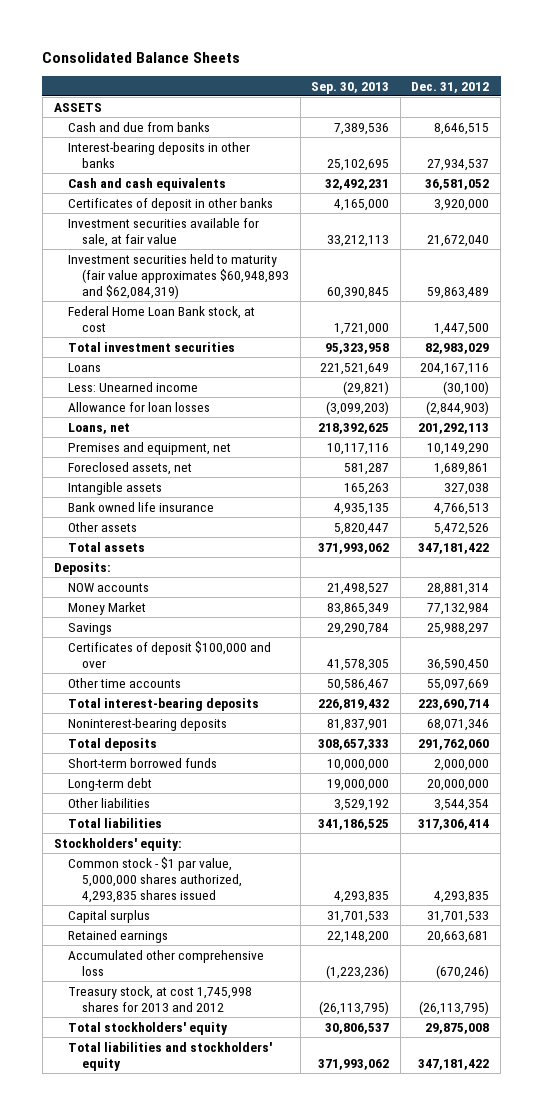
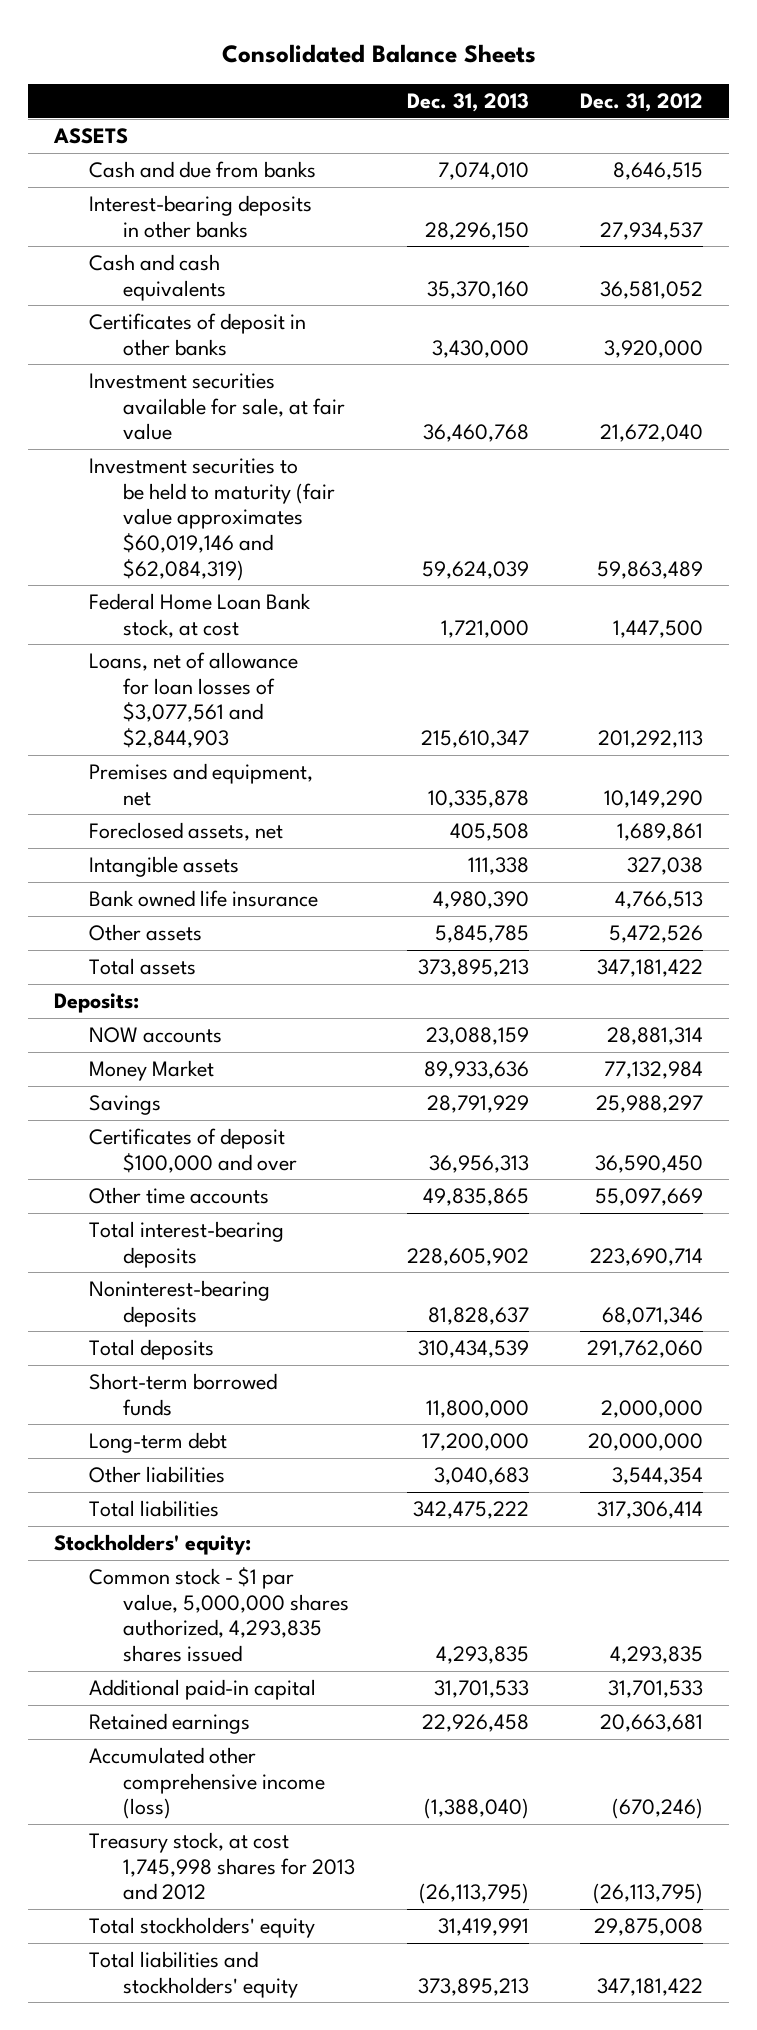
- | Sep. 30, 2013 | Dec. 31, 2012
+ | Dec. 31, 2013 | Dec. 31, 2012
- Investment securities held to maturity (fair value approximates $60,948,893 and $62,084,319) | 60,390,845 | 59,863,489
+ Investment securities to be held to maturity (fair value approximates $60,019,146 and $62,084,319) | 59,624,039 | 59,863,489
- Total investment securities | 95,323,958 | 82,983,029
- Loans | 221,521,649 | 204,167,116
- Less: Unearned income | (29,821) | (30,100)
- Allowance for loan losses | (3,099,203) | (2,844,903)
- Loans, net | 218,392,625 | 201,292,113
+ Loans, net of allowance for loan losses of $3,077,561 and $2,844,903 | 215,610,347 | 201,292,113
- Capital surplus | 31,701,533 | 31,701,533
+ Additional paid-in capital | 31,701,533 | 31,701,533
- Accumulated other comprehensive loss | (1,223,236) | (670,246)
+ Accumulated other comprehensive income (loss) | (1,388,040) | (670,246)

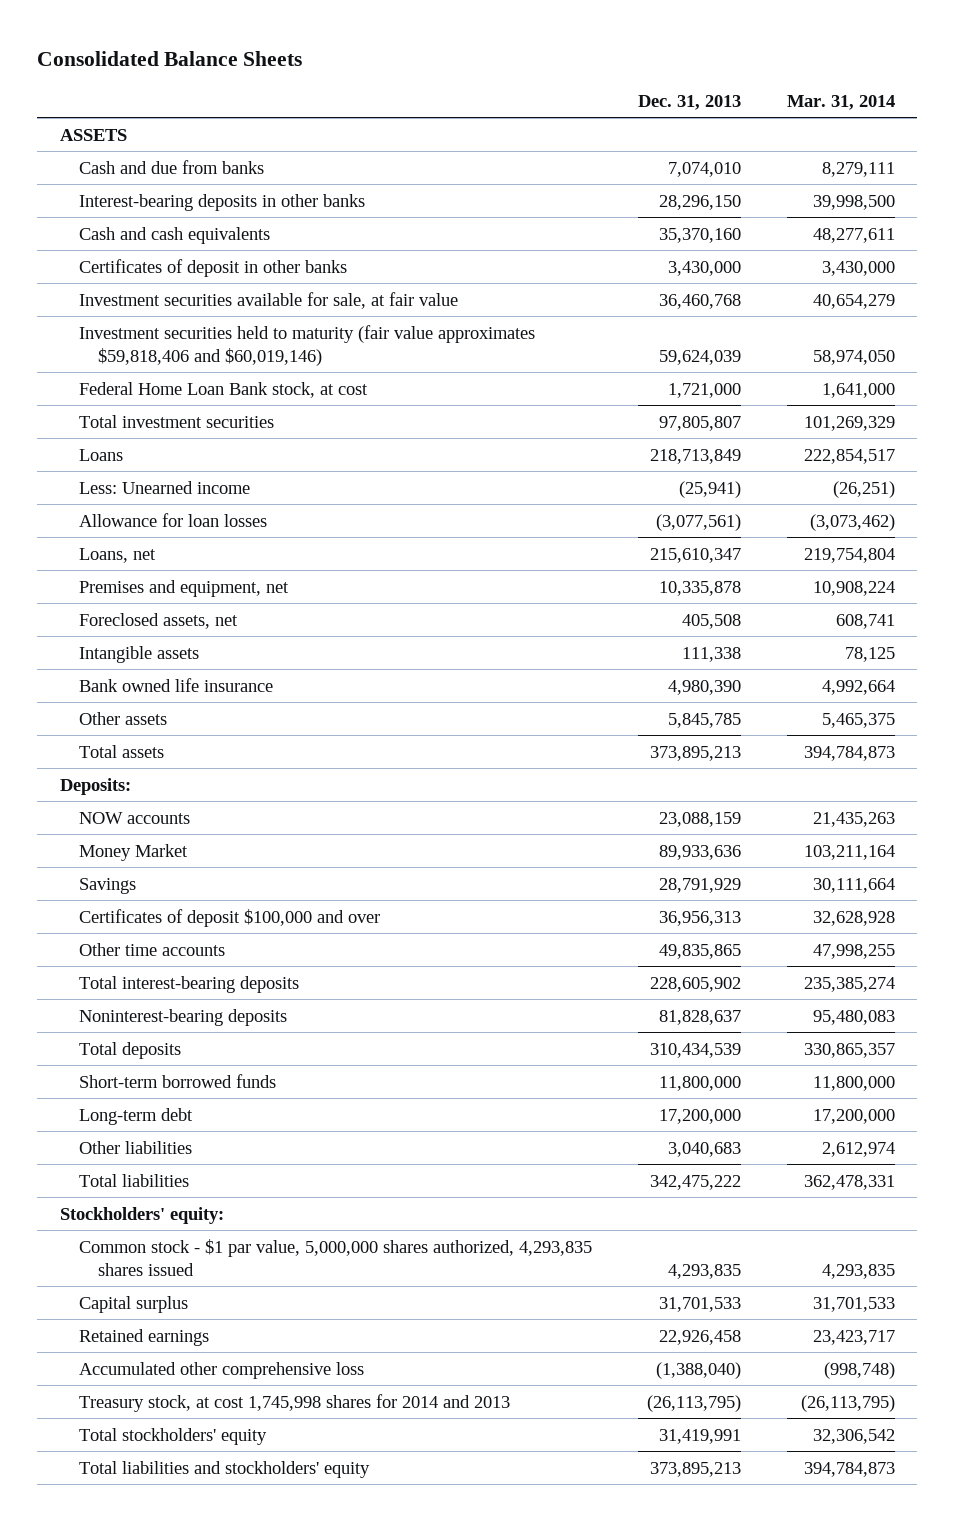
- | Dec. 31, 2013 | Dec. 31, 2012
+ | Dec. 31, 2013 | Mar. 31, 2014
- Investment securities to be held to maturity (fair value approximates $60,019,146 and $62,084,319) | 59,624,039 | 59,863,489
+ Investment securities held to maturity (fair value approximates $59,818,406 and $60,019,146) | 59,624,039 | 58,974,050
- Loans, net of allowance for loan losses of $3,077,561 and $2,844,903 | 215,610,347 | 201,292,113
+ Total investment securities | 97,805,807 | 101,269,329
+ Loans | 218,713,849 | 222,854,517
+ Less: Unearned income | (25,941) | (26,251)
+ Allowance for loan losses | (3,077,561) | (3,073,462)
+ Loans, net | 215,610,347 | 219,754,804
- Additional paid-in capital | 31,701,533 | 31,701,533
+ Capital surplus | 31,701,533 | 31,701,533
- Accumulated other comprehensive income (loss) | (1,388,040) | (670,246)
- Treasury stock, at cost 1,745,998 shares for 2013 and 2012 | (26,113,795) | (26,113,795)
+ Accumulated other comprehensive loss | (1,388,040) | (998,748)
+ Treasury stock, at cost 1,745,998 shares for 2014 and 2013 | (26,113,795) | (26,113,795)

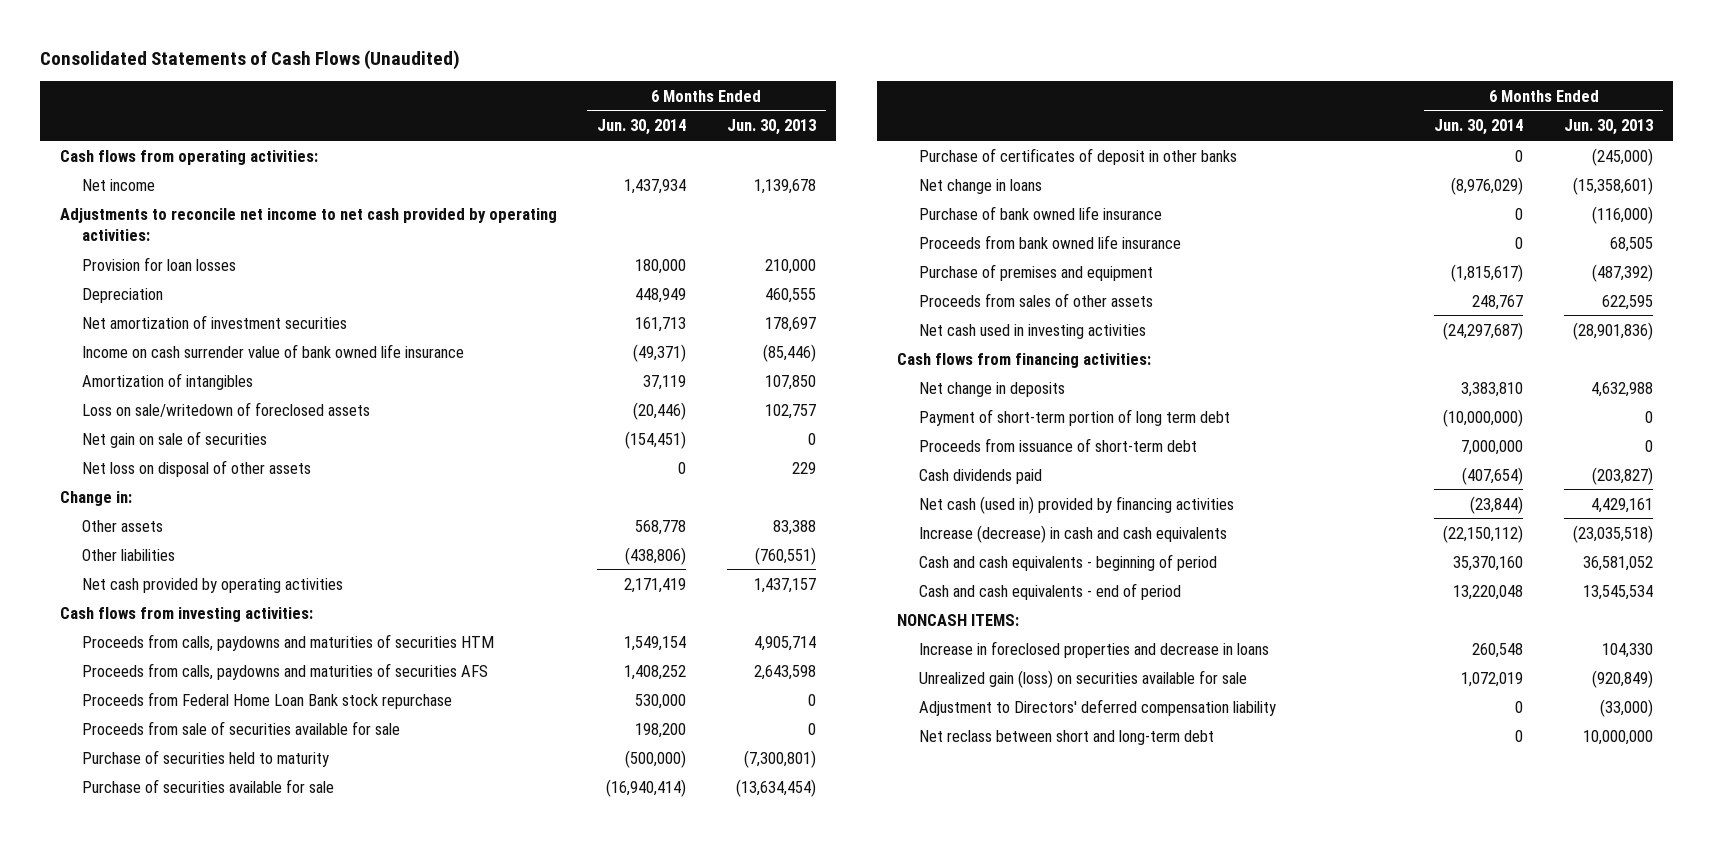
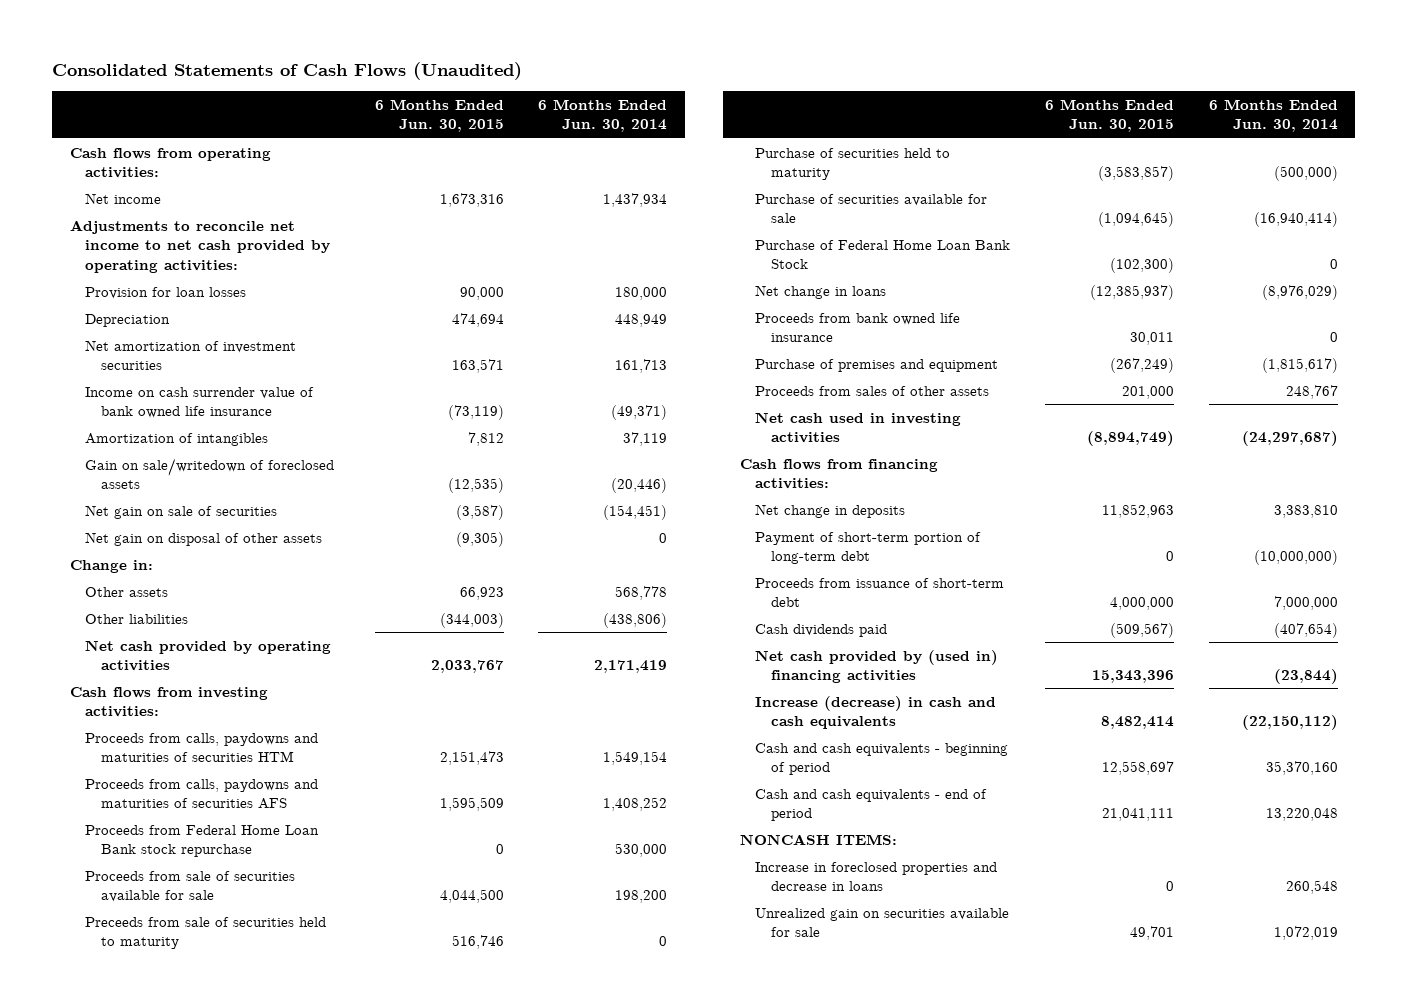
- | 6 Months Ended Jun. 30, 2014 | 6 Months Ended Jun. 30, 2013
+ | 6 Months Ended Jun. 30, 2015 | 6 Months Ended Jun. 30, 2014
- Loss on sale/writedown of foreclosed assets | (20,446) | 102,757
+ Gain on sale/writedown of foreclosed assets | (12,535) | (20,446)
- Net loss on disposal of other assets | 0 | 229
+ Net gain on disposal of other assets | (9,305) | 0
+ Preceeds from sale of securities held to maturity | 516,746 | 0
- Purchase of certificates of deposit in other banks | 0 | (245,000)
+ Purchase of Federal Home Loan Bank Stock | (102,300) | 0
- Purchase of bank owned life insurance | 0 | (116,000)
- Payment of short-term portion of long term debt | (10,000,000) | 0
+ Payment of short-term portion of long-term debt | 0 | (10,000,000)
- Net cash (used in) provided by financing activities | (23,844) | 4,429,161
+ Net cash provided by (used in) financing activities | 15,343,396 | (23,844)
- Unrealized gain (loss) on securities available for sale | 1,072,019 | (920,849)
- Adjustment to Directors' deferred compensation liability | 0 | (33,000)
- Net reclass between short and long-term debt | 0 | 10,000,000
+ Unrealized gain on securities available for sale | 49,701 | 1,072,019

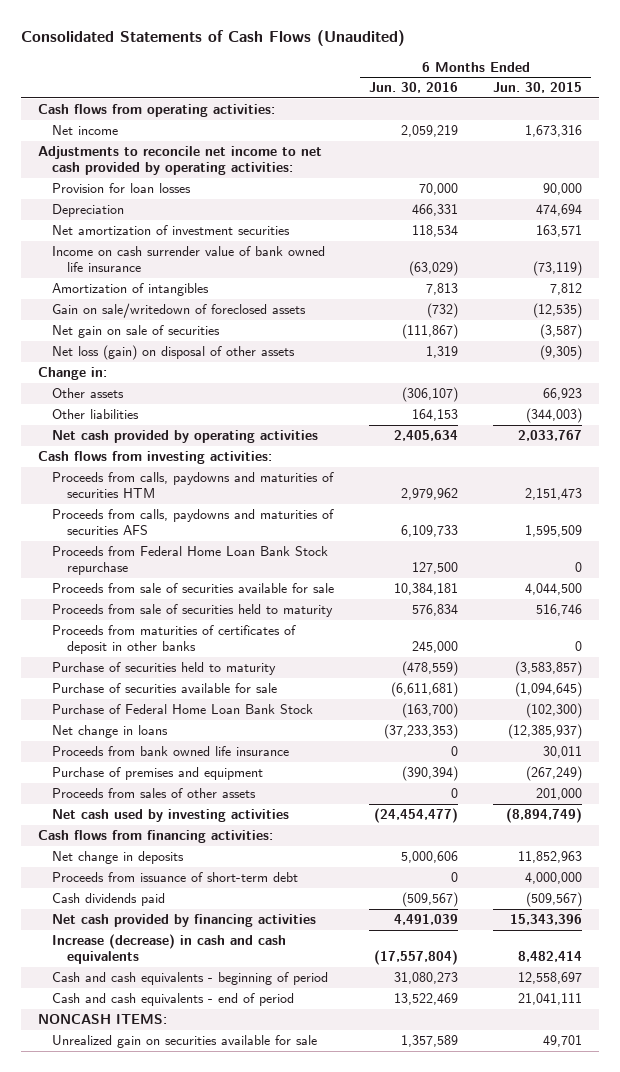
- | 6 Months Ended Jun. 30, 2015 | 6 Months Ended Jun. 30, 2014
+ | 6 Months Ended Jun. 30, 2016 | 6 Months Ended Jun. 30, 2015
- Net gain on disposal of other assets | (9,305) | 0
+ Net loss (gain) on disposal of other assets | 1,319 | (9,305)
- Proceeds from Federal Home Loan Bank stock repurchase | 0 | 530,000
+ Proceeds from Federal Home Loan Bank Stock repurchase | 127,500 | 0
- Preceeds from sale of securities held to maturity | 516,746 | 0
+ Proceeds from sale of securities held to maturity | 576,834 | 516,746
+ Proceeds from maturities of certificates of deposit in other banks | 245,000 | 0
- Net cash used in investing activities | (8,894,749) | (24,297,687)
+ Net cash used by investing activities | (24,454,477) | (8,894,749)
- Payment of short-term portion of long-term debt | 0 | (10,000,000)
- Net cash provided by (used in) financing activities | 15,343,396 | (23,844)
+ Net cash provided by financing activities | 4,491,039 | 15,343,396
- Increase in foreclosed properties and decrease in loans | 0 | 260,548

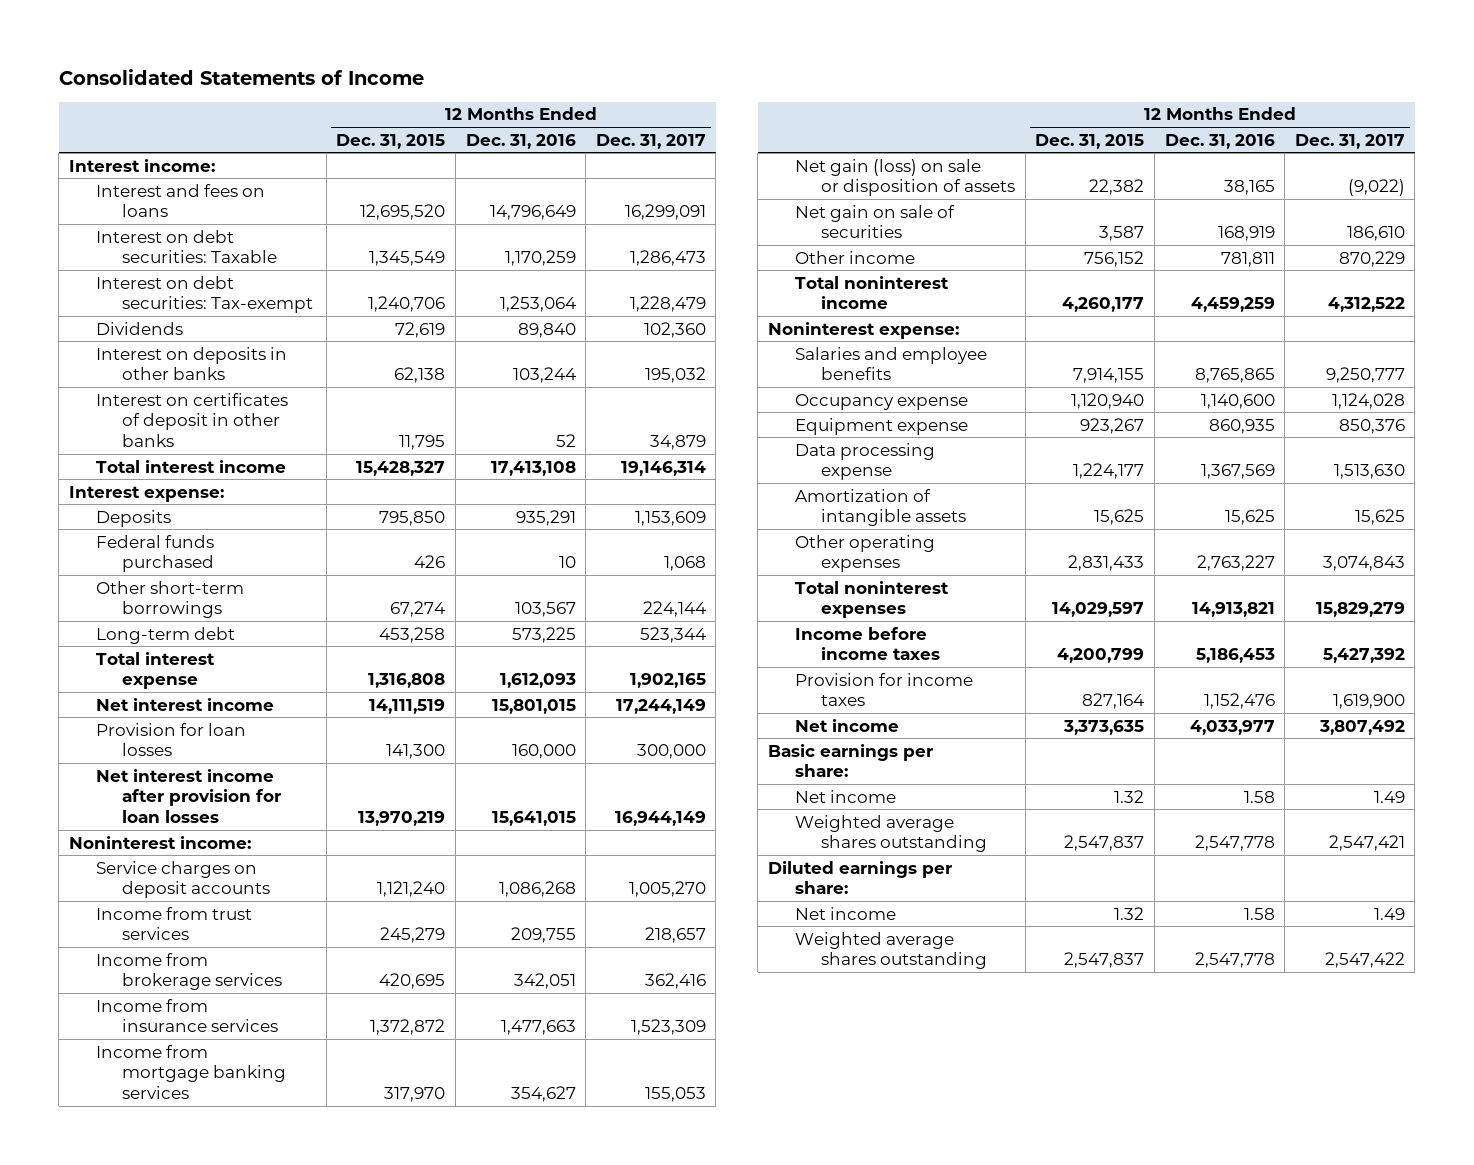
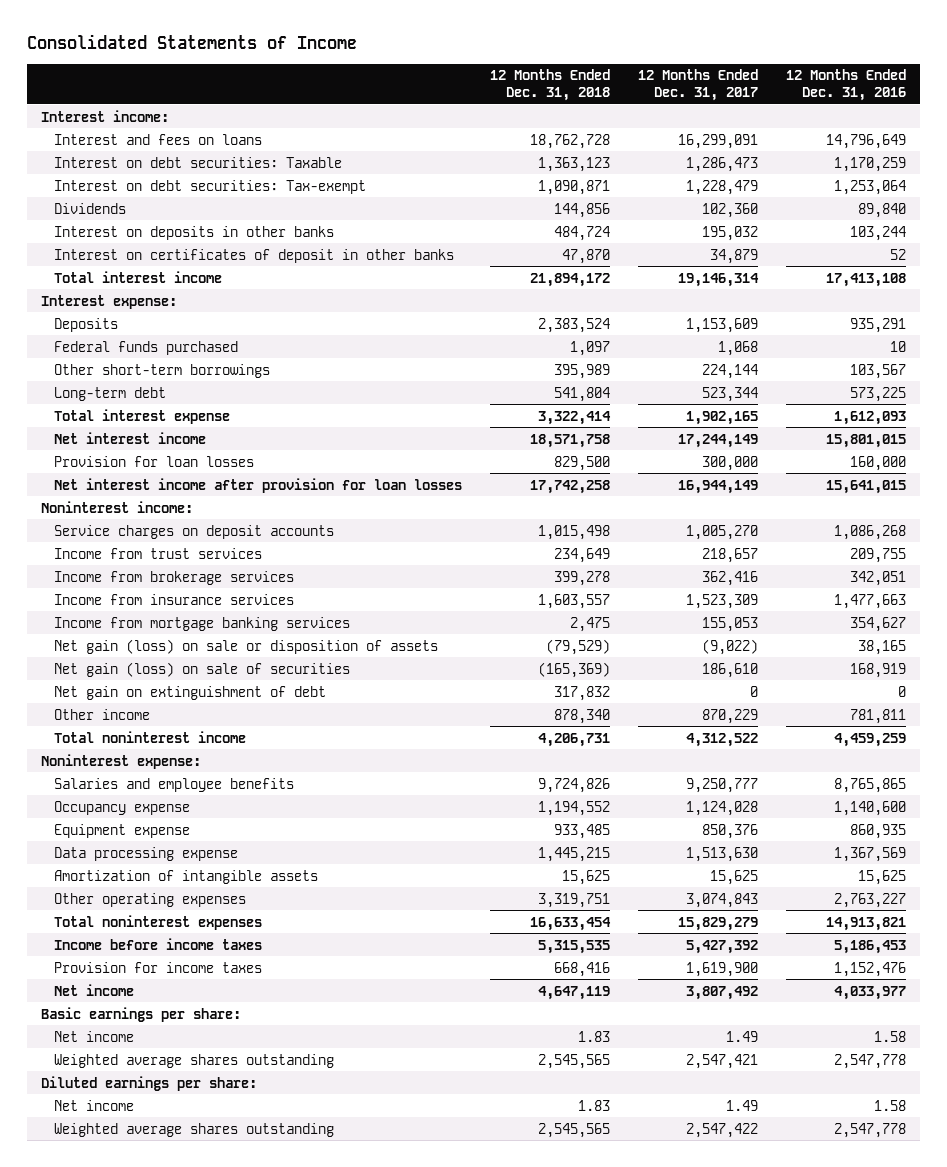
- | 12 Months Ended Dec. 31, 2015 | 12 Months Ended Dec. 31, 2016 | 12 Months Ended Dec. 31, 2017
+ | 12 Months Ended Dec. 31, 2018 | 12 Months Ended Dec. 31, 2017 | 12 Months Ended Dec. 31, 2016
- Net gain on sale of securities | 3,587 | 168,919 | 186,610
+ Net gain (loss) on sale of securities | (165,369) | 186,610 | 168,919
+ Net gain on extinguishment of debt | 317,832 | 0 | 0

